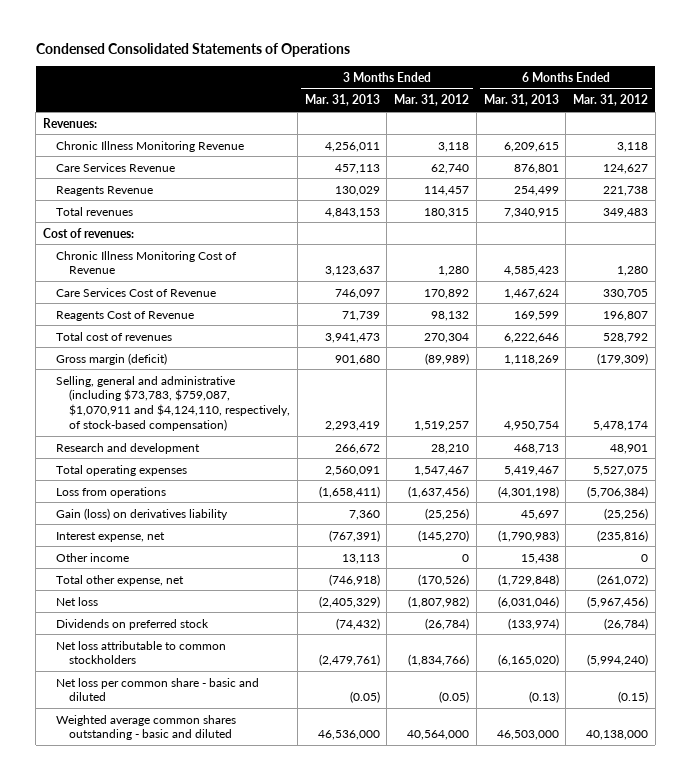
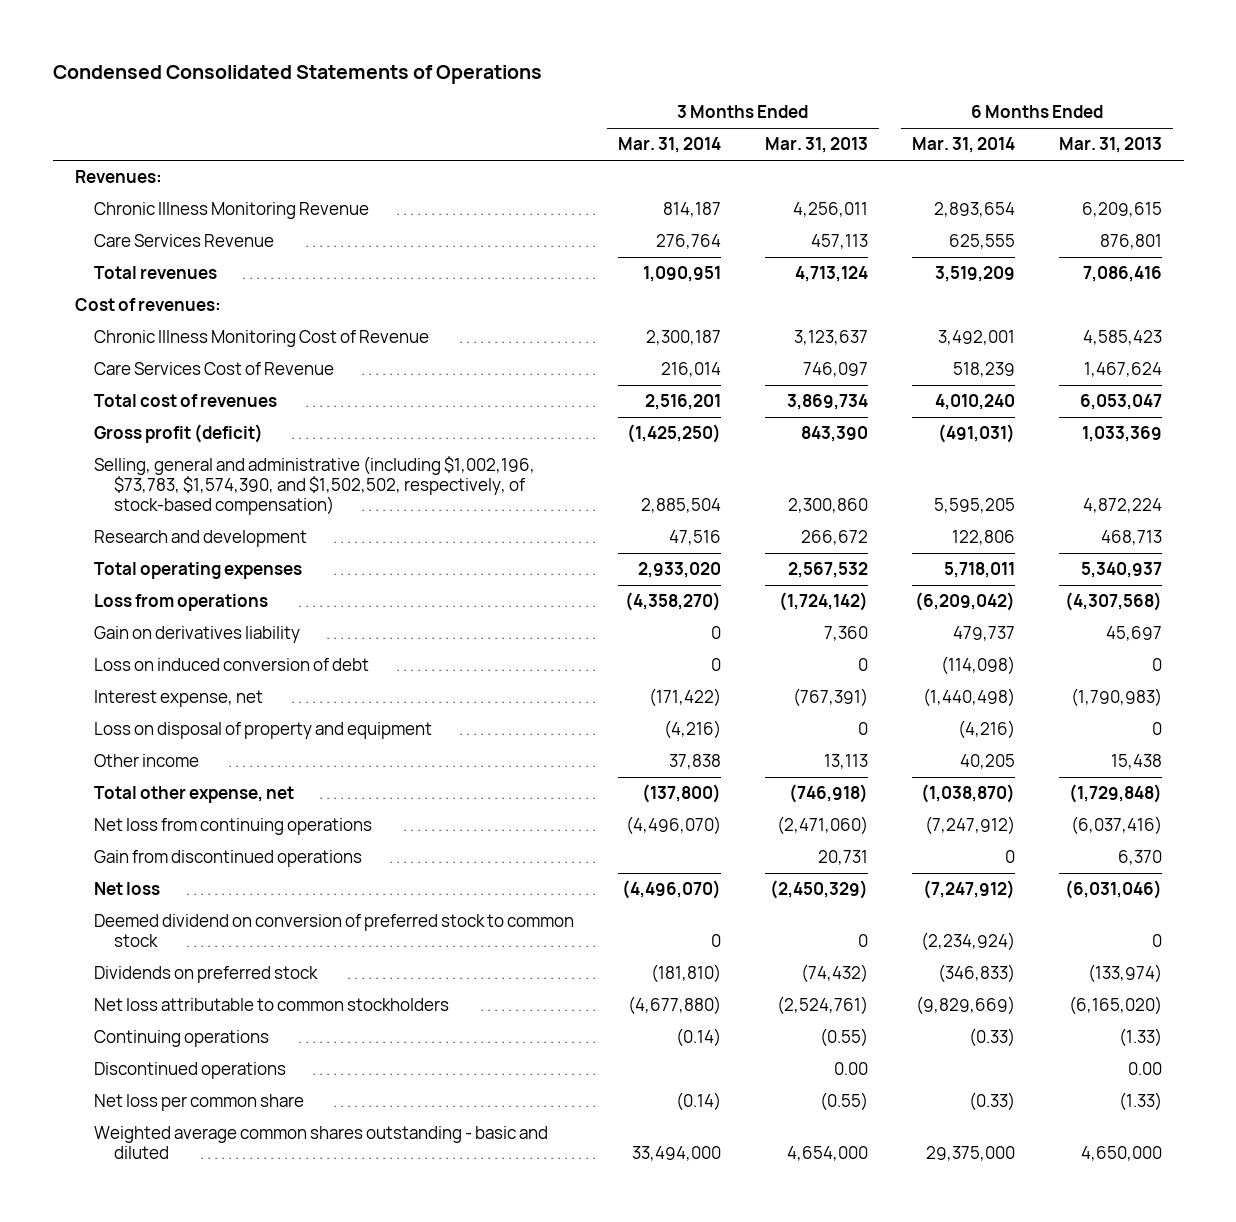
- | 3 Months Ended Mar. 31, 2013 | 3 Months Ended Mar. 31, 2012 | 6 Months Ended Mar. 31, 2013 | 6 Months Ended Mar. 31, 2012
+ | 3 Months Ended Mar. 31, 2014 | 3 Months Ended Mar. 31, 2013 | 6 Months Ended Mar. 31, 2014 | 6 Months Ended Mar. 31, 2013
- Reagents Revenue | 130,029 | 114,457 | 254,499 | 221,738
- Total revenues | 4,843,153 | 180,315 | 7,340,915 | 349,483
+ Total revenues | 1,090,951 | 4,713,124 | 3,519,209 | 7,086,416
- Reagents Cost of Revenue | 71,739 | 98,132 | 169,599 | 196,807
- Total cost of revenues | 3,941,473 | 270,304 | 6,222,646 | 528,792
- Gross margin (deficit) | 901,680 | (89,989) | 1,118,269 | (179,309)
- Selling, general and administrative (including $73,783, $759,087, $1,070,911 and $4,124,110, respectively, of stock-based compensation) | 2,293,419 | 1,519,257 | 4,950,754 | 5,478,174
+ Total cost of revenues | 2,516,201 | 3,869,734 | 4,010,240 | 6,053,047
+ Gross profit (deficit) | (1,425,250) | 843,390 | (491,031) | 1,033,369
+ Selling, general and administrative (including $1,002,196, $73,783, $1,574,390, and $1,502,502, respectively, of stock-based compensation) | 2,885,504 | 2,300,860 | 5,595,205 | 4,872,224
- Total operating expenses | 2,560,091 | 1,547,467 | 5,419,467 | 5,527,075
- Loss from operations | (1,658,411) | (1,637,456) | (4,301,198) | (5,706,384)
- Gain (loss) on derivatives liability | 7,360 | (25,256) | 45,697 | (25,256)
+ Total operating expenses | 2,933,020 | 2,567,532 | 5,718,011 | 5,340,937
+ Loss from operations | (4,358,270) | (1,724,142) | (6,209,042) | (4,307,568)
+ Gain on derivatives liability | 0 | 7,360 | 479,737 | 45,697
+ Loss on induced conversion of debt | 0 | 0 | (114,098) | 0
+ Loss on disposal of property and equipment | (4,216) | 0 | (4,216) | 0
- Net loss | (2,405,329) | (1,807,982) | (6,031,046) | (5,967,456)
+ Net loss from continuing operations | (4,496,070) | (2,471,060) | (7,247,912) | (6,037,416)
+ Gain from discontinued operations | | 20,731 | 0 | 6,370
+ Net loss | (4,496,070) | (2,450,329) | (7,247,912) | (6,031,046)
+ Deemed dividend on conversion of preferred stock to common stock | 0 | 0 | (2,234,924) | 0
- Net loss attributable to common stockholders | (2,479,761) | (1,834,766) | (6,165,020) | (5,994,240)
- Net loss per common share - basic and diluted | (0.05) | (0.05) | (0.13) | (0.15)
- Weighted average common shares outstanding - basic and diluted | 46,536,000 | 40,564,000 | 46,503,000 | 40,138,000
+ Net loss attributable to common stockholders | (4,677,880) | (2,524,761) | (9,829,669) | (6,165,020)
+ Continuing operations | (0.14) | (0.55) | (0.33) | (1.33)
+ Discontinued operations | | 0.00 | | 0.00
+ Net loss per common share | (0.14) | (0.55) | (0.33) | (1.33)
+ Weighted average common shares outstanding - basic and diluted | 33,494,000 | 4,654,000 | 29,375,000 | 4,650,000

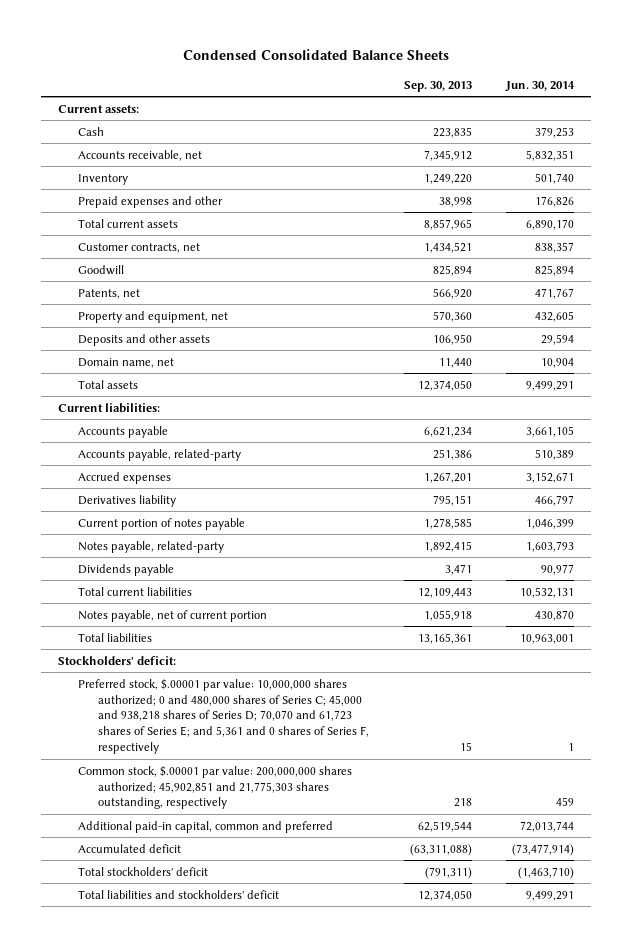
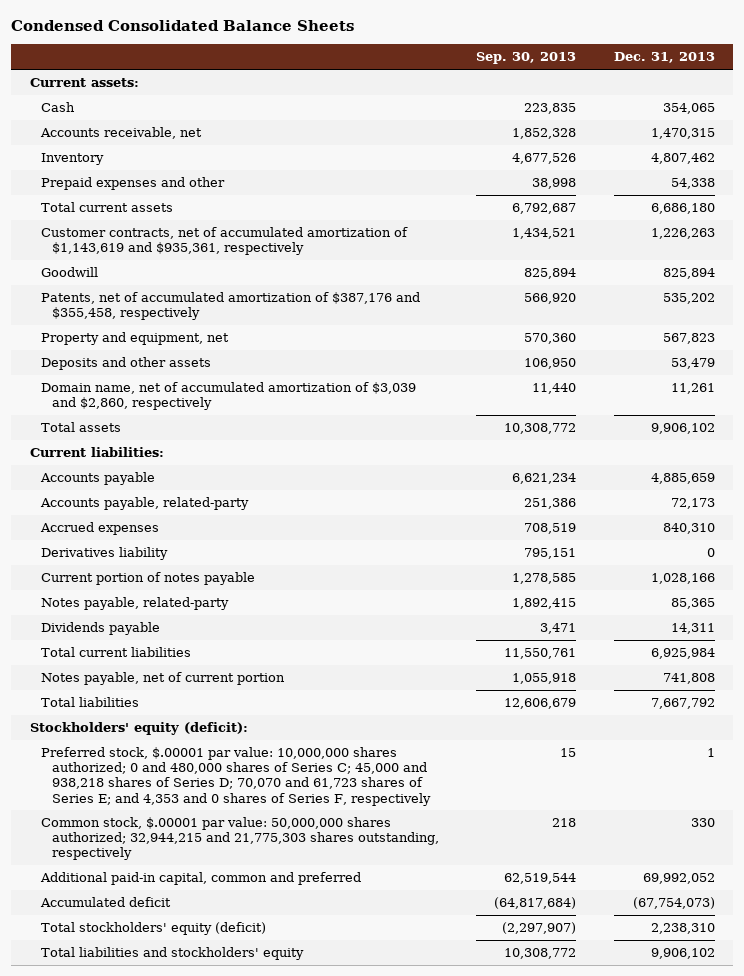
- | Sep. 30, 2013 | Jun. 30, 2014
+ | Sep. 30, 2013 | Dec. 31, 2013
- Accounts receivable, net | 7,345,912 | 5,832,351
- Inventory | 1,249,220 | 501,740
+ Accounts receivable, net | 1,852,328 | 1,470,315
+ Inventory | 4,677,526 | 4,807,462
- Total current assets | 8,857,965 | 6,890,170
- Customer contracts, net | 1,434,521 | 838,357
+ Total current assets | 6,792,687 | 6,686,180
+ Customer contracts, net of accumulated amortization of $1,143,619 and $935,361, respectively | 1,434,521 | 1,226,263
- Patents, net | 566,920 | 471,767
+ Patents, net of accumulated amortization of $387,176 and $355,458, respectively | 566,920 | 535,202
- Domain name, net | 11,440 | 10,904
- Total assets | 12,374,050 | 9,499,291
+ Domain name, net of accumulated amortization of $3,039 and $2,860, respectively | 11,440 | 11,261
+ Total assets | 10,308,772 | 9,906,102
- Accrued expenses | 1,267,201 | 3,152,671
+ Accrued expenses | 708,519 | 840,310
- Total current liabilities | 12,109,443 | 10,532,131
+ Total current liabilities | 11,550,761 | 6,925,984
- Total liabilities | 13,165,361 | 10,963,001
- Stockholders' deficit:
- Preferred stock, $.00001 par value: 10,000,000 shares authorized; 0 and 480,000 shares of Series C; 45,000 and 938,218 shares of Series D; 70,070 and 61,723 shares of Series E; and 5,361 and 0 shares of Series F, respectively | 15 | 1
- Common stock, $.00001 par value: 200,000,000 shares authorized; 45,902,851 and 21,775,303 shares outstanding, respectively | 218 | 459
+ Total liabilities | 12,606,679 | 7,667,792
+ Stockholders' equity (deficit):
+ Preferred stock, $.00001 par value: 10,000,000 shares authorized; 0 and 480,000 shares of Series C; 45,000 and 938,218 shares of Series D; 70,070 and 61,723 shares of Series E; and 4,353 and 0 shares of Series F, respectively | 15 | 1
+ Common stock, $.00001 par value: 50,000,000 shares authorized; 32,944,215 and 21,775,303 shares outstanding, respectively | 218 | 330
- Accumulated deficit | (63,311,088) | (73,477,914)
- Total stockholders' deficit | (791,311) | (1,463,710)
- Total liabilities and stockholders' deficit | 12,374,050 | 9,499,291
+ Accumulated deficit | (64,817,684) | (67,754,073)
+ Total stockholders' equity (deficit) | (2,297,907) | 2,238,310
+ Total liabilities and stockholders' equity | 10,308,772 | 9,906,102

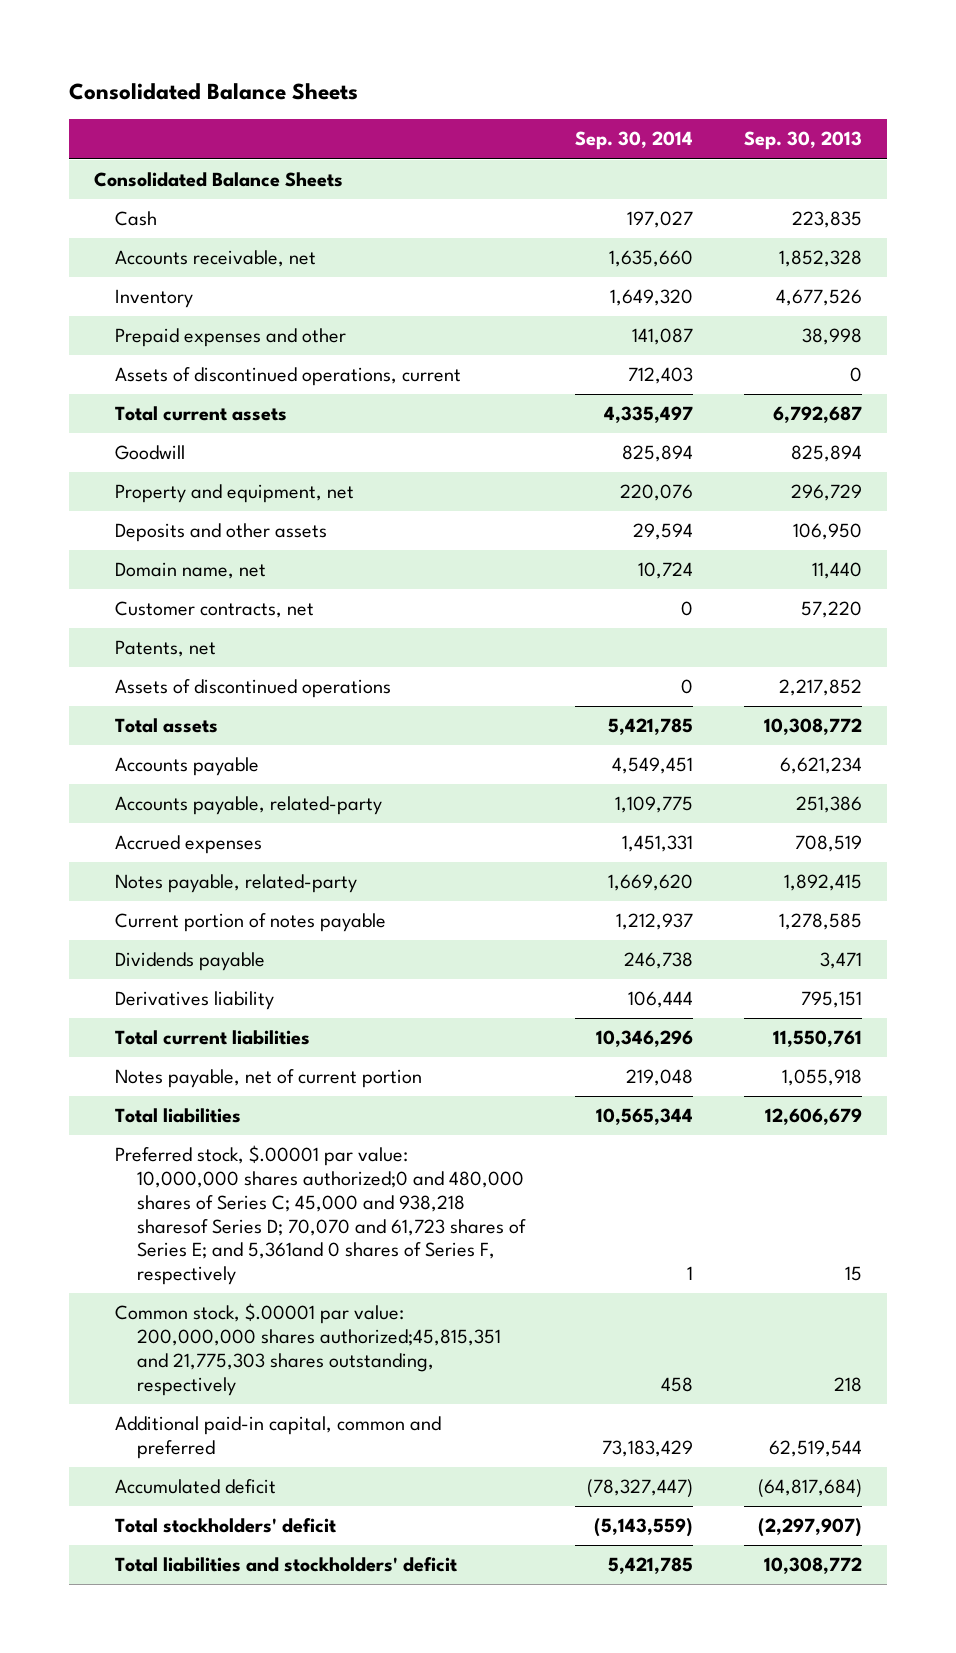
- Condensed Consolidated Balance Sheets
+ Consolidated Balance Sheets
- | Sep. 30, 2013 | Dec. 31, 2013
+ | Sep. 30, 2014 | Sep. 30, 2013
- Current assets:
+ Consolidated Balance Sheets
+ Assets of discontinued operations, current | 712,403 | 0
- Customer contracts, net of accumulated amortization of $1,143,619 and $935,361, respectively | 1,434,521 | 1,226,263
- Patents, net of accumulated amortization of $387,176 and $355,458, respectively | 566,920 | 535,202
- Property and equipment, net | 570,360 | 567,823
+ Property and equipment, net | 220,076 | 296,729
- Domain name, net of accumulated amortization of $3,039 and $2,860, respectively | 11,440 | 11,261
+ Domain name, net | 10,724 | 11,440
+ Customer contracts, net | 0 | 57,220
+ Patents, net
+ Assets of discontinued operations | 0 | 2,217,852
- Current liabilities:
moved down: Current portion of notes payable | 1,212,937 | 1,278,585
moved down: Derivatives liability | 106,444 | 795,151
- Stockholders' equity (deficit):
- Preferred stock, $.00001 par value: 10,000,000 shares authorized; 0 and 480,000 shares of Series C; 45,000 and 938,218 shares of Series D; 70,070 and 61,723 shares of Series E; and 4,353 and 0 shares of Series F, respectively | 15 | 1
- Common stock, $.00001 par value: 50,000,000 shares authorized; 32,944,215 and 21,775,303 shares outstanding, respectively | 218 | 330
+ Preferred stock, $.00001 par value: 10,000,000 shares authorized;0 and 480,000 shares of Series C; 45,000 and 938,218 sharesof Series D; 70,070 and 61,723 shares of Series E; and 5,361and 0 shares of Series F, respectively | 1 | 15
+ Common stock, $.00001 par value: 200,000,000 shares authorized;45,815,351 and 21,775,303 shares outstanding, respectively | 458 | 218
- Total stockholders' equity (deficit) | (2,297,907) | 2,238,310
- Total liabilities and stockholders' equity | 10,308,772 | 9,906,102
+ Total stockholders' deficit | (5,143,559) | (2,297,907)
+ Total liabilities and stockholders' deficit | 5,421,785 | 10,308,772

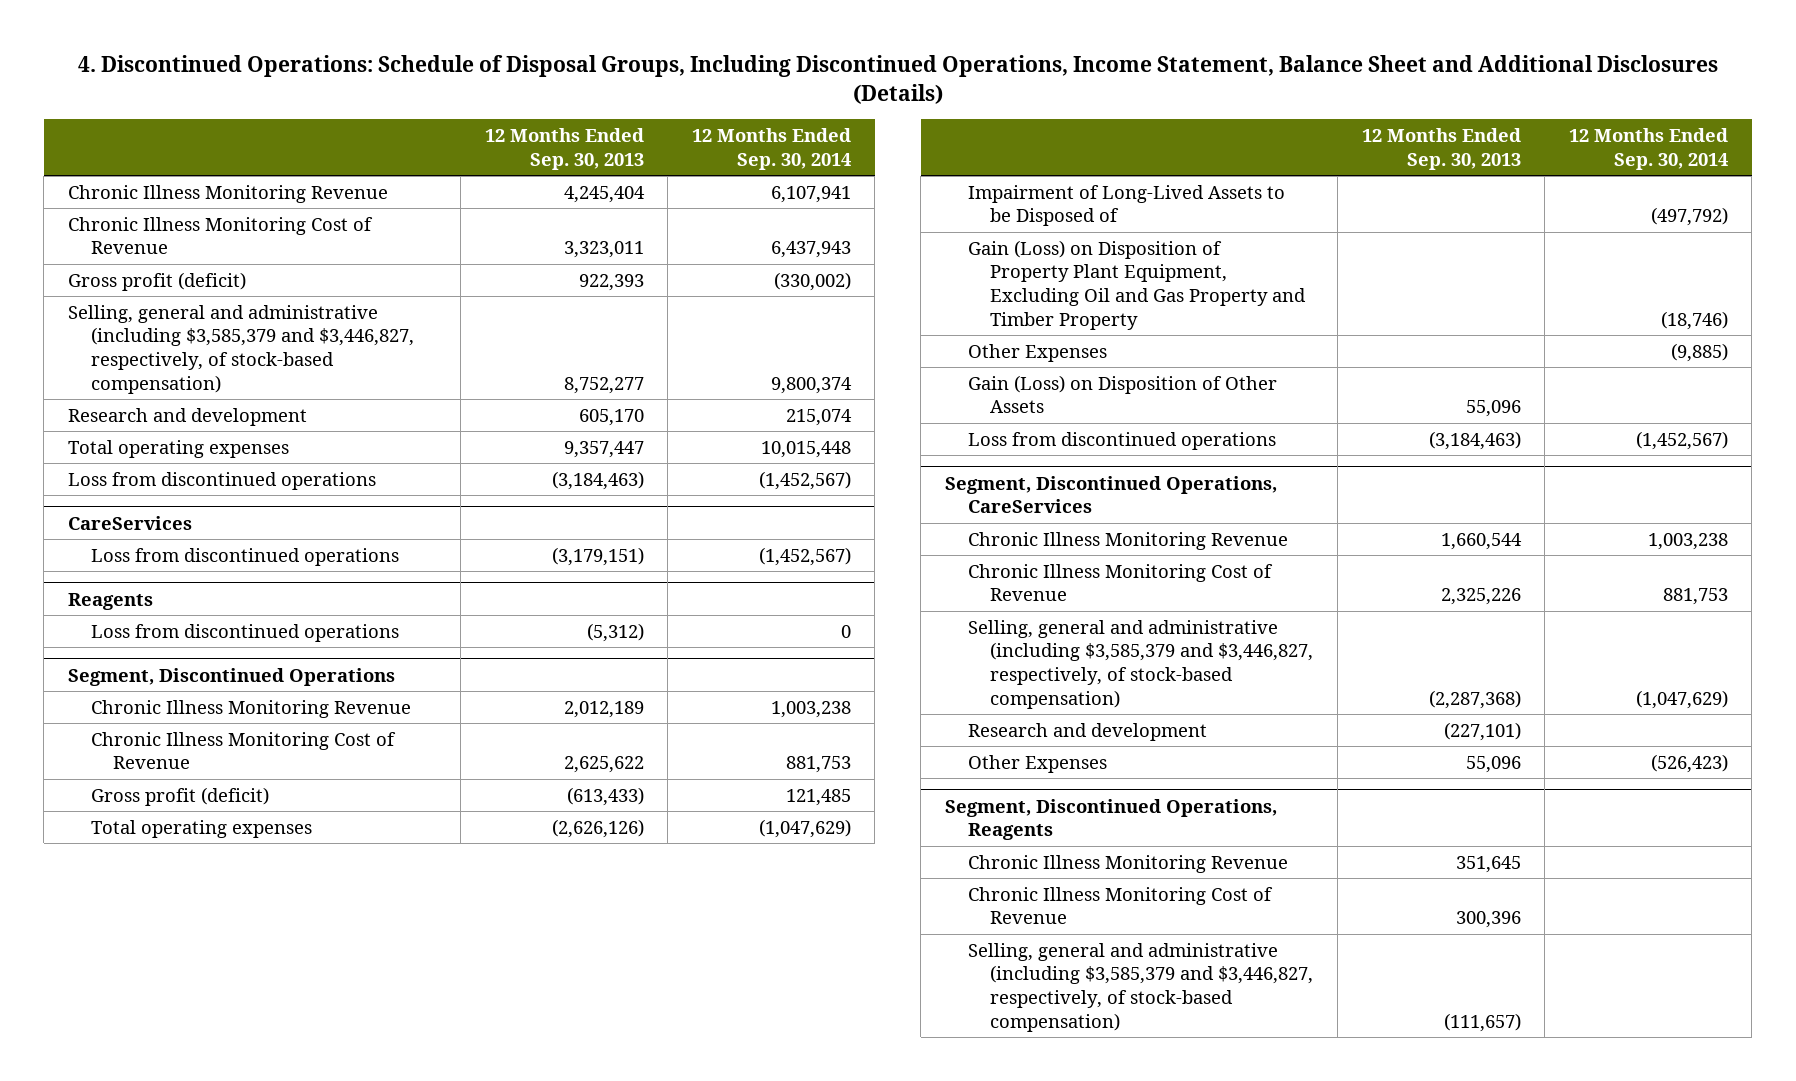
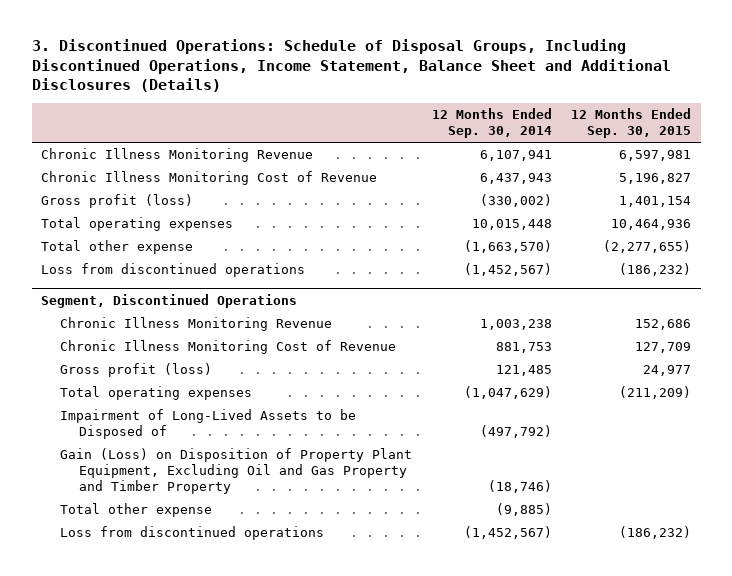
- 4. Discontinued Operations: Schedule of Disposal Groups, Including Discontinued Operations, Income Statement, Balance Sheet and Additional Disclosures (Details)
+ 3. Discontinued Operations: Schedule of Disposal Groups, Including Discontinued Operations, Income Statement, Balance Sheet and Additional Disclosures (Details)
- | 12 Months Ended Sep. 30, 2013 | 12 Months Ended Sep. 30, 2014
+ | 12 Months Ended Sep. 30, 2014 | 12 Months Ended Sep. 30, 2015
- Gross profit (deficit) | 922,393 | (330,002)
- Selling, general and administrative (including $3,585,379 and $3,446,827, respectively, of stock-based compensation) | 8,752,277 | 9,800,374
- Research and development | 605,170 | 215,074
+ Gross profit (loss) | (330,002) | 1,401,154
- Loss from discontinued operations | (3,184,463) | (1,452,567)
- CareServices
+ Total other expense | (1,663,570) | (2,277,655)
- Reagents
- Loss from discontinued operations | (5,312) | 0
@ Segment, Discontinued Operations
- Gross profit (deficit) | (613,433) | 121,485
+ Gross profit (loss) | 121,485 | 24,977
- Other Expenses | | (9,885)
- Gain (Loss) on Disposition of Other Assets | 55,096 |
+ Total other expense | (9,885) |
- Segment, Discontinued Operations, CareServices
- Chronic Illness Monitoring Revenue | 1,660,544 | 1,003,238
- Chronic Illness Monitoring Cost of Revenue | 2,325,226 | 881,753
- Selling, general and administrative (including $3,585,379 and $3,446,827, respectively, of stock-based compensation) | (2,287,368) | (1,047,629)
- Research and development | (227,101) |
- Other Expenses | 55,096 | (526,423)
- Segment, Discontinued Operations, Reagents
- Chronic Illness Monitoring Revenue | 351,645 |
- Chronic Illness Monitoring Cost of Revenue | 300,396 |
- Selling, general and administrative (including $3,585,379 and $3,446,827, respectively, of stock-based compensation) | (111,657) |

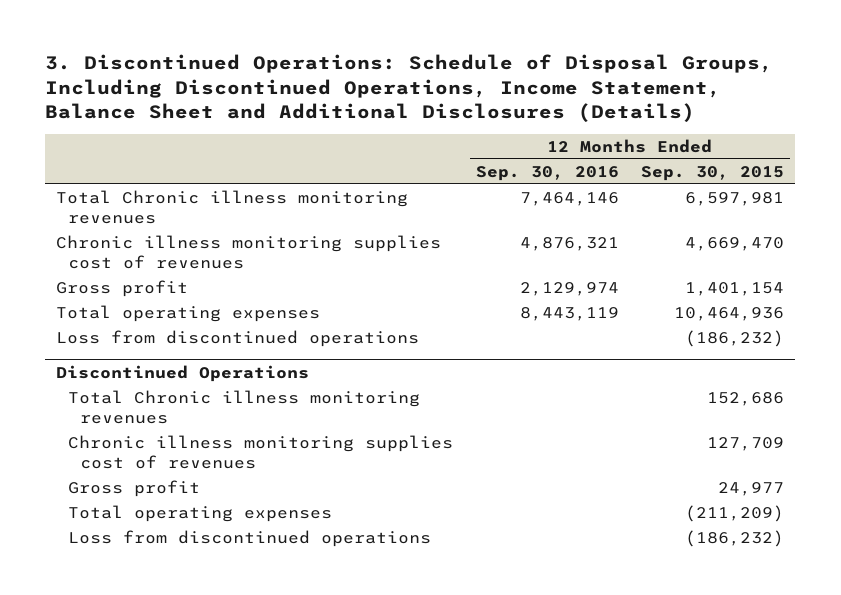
- | 12 Months Ended Sep. 30, 2014 | 12 Months Ended Sep. 30, 2015
+ | 12 Months Ended Sep. 30, 2016 | 12 Months Ended Sep. 30, 2015
- Chronic Illness Monitoring Revenue | 6,107,941 | 6,597,981
- Chronic Illness Monitoring Cost of Revenue | 6,437,943 | 5,196,827
- Gross profit (loss) | (330,002) | 1,401,154
+ Total Chronic illness monitoring revenues | 7,464,146 | 6,597,981
+ Chronic illness monitoring supplies cost of revenues | 4,876,321 | 4,669,470
+ Gross profit | 2,129,974 | 1,401,154
- Total other expense | (1,663,570) | (2,277,655)
- Segment, Discontinued Operations
- Chronic Illness Monitoring Revenue | 1,003,238 | 152,686
- Chronic Illness Monitoring Cost of Revenue | 881,753 | 127,709
- Gross profit (loss) | 121,485 | 24,977
+ Discontinued Operations
+ Total Chronic illness monitoring revenues | | 152,686
+ Chronic illness monitoring supplies cost of revenues | | 127,709
+ Gross profit | | 24,977
- Impairment of Long-Lived Assets to be Disposed of | (497,792) |
- Gain (Loss) on Disposition of Property Plant Equipment, Excluding Oil and Gas Property and Timber Property | (18,746) |
- Total other expense | (9,885) |

